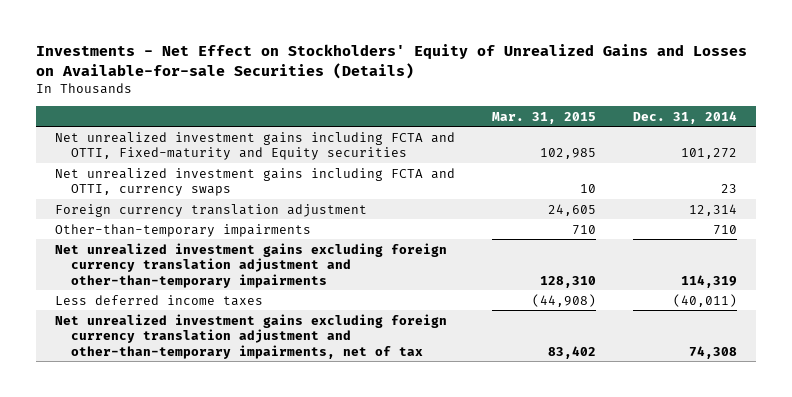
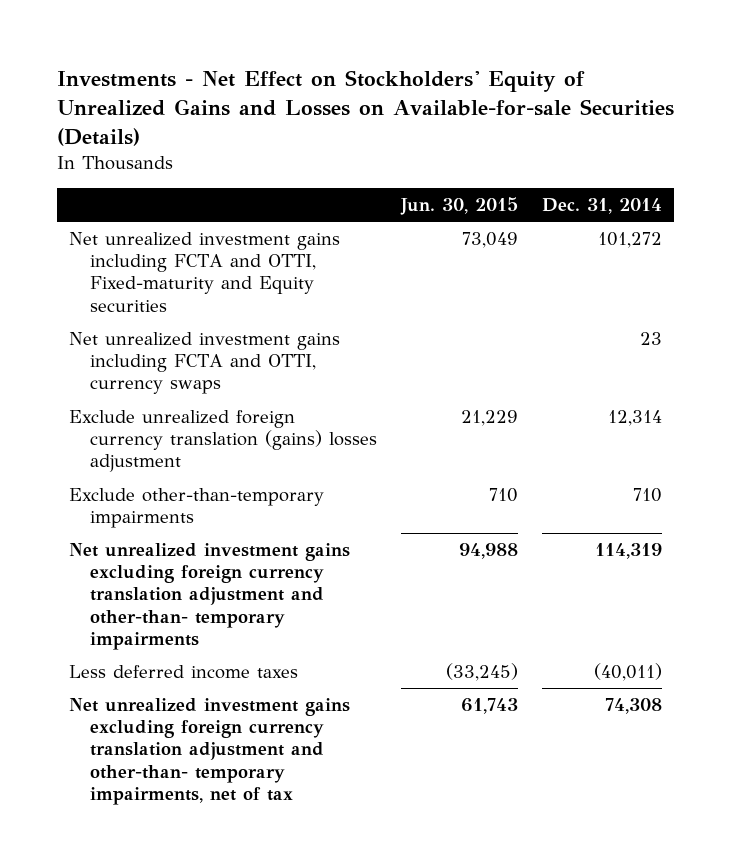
- | Mar. 31, 2015 | Dec. 31, 2014
+ | Jun. 30, 2015 | Dec. 31, 2014
- Foreign currency translation adjustment | 24,605 | 12,314
- Other-than-temporary impairments | 710 | 710
- Net unrealized investment gains excluding foreign currency translation adjustment and other-than-temporary impairments | 128,310 | 114,319
+ Exclude unrealized foreign currency translation (gains) losses adjustment | 21,229 | 12,314
+ Exclude other-than-temporary impairments | 710 | 710
+ Net unrealized investment gains excluding foreign currency translation adjustment and other-than- temporary impairments | 94,988 | 114,319
- Net unrealized investment gains excluding foreign currency translation adjustment and other-than-temporary impairments, net of tax | 83,402 | 74,308
+ Net unrealized investment gains excluding foreign currency translation adjustment and other-than- temporary impairments, net of tax | 61,743 | 74,308

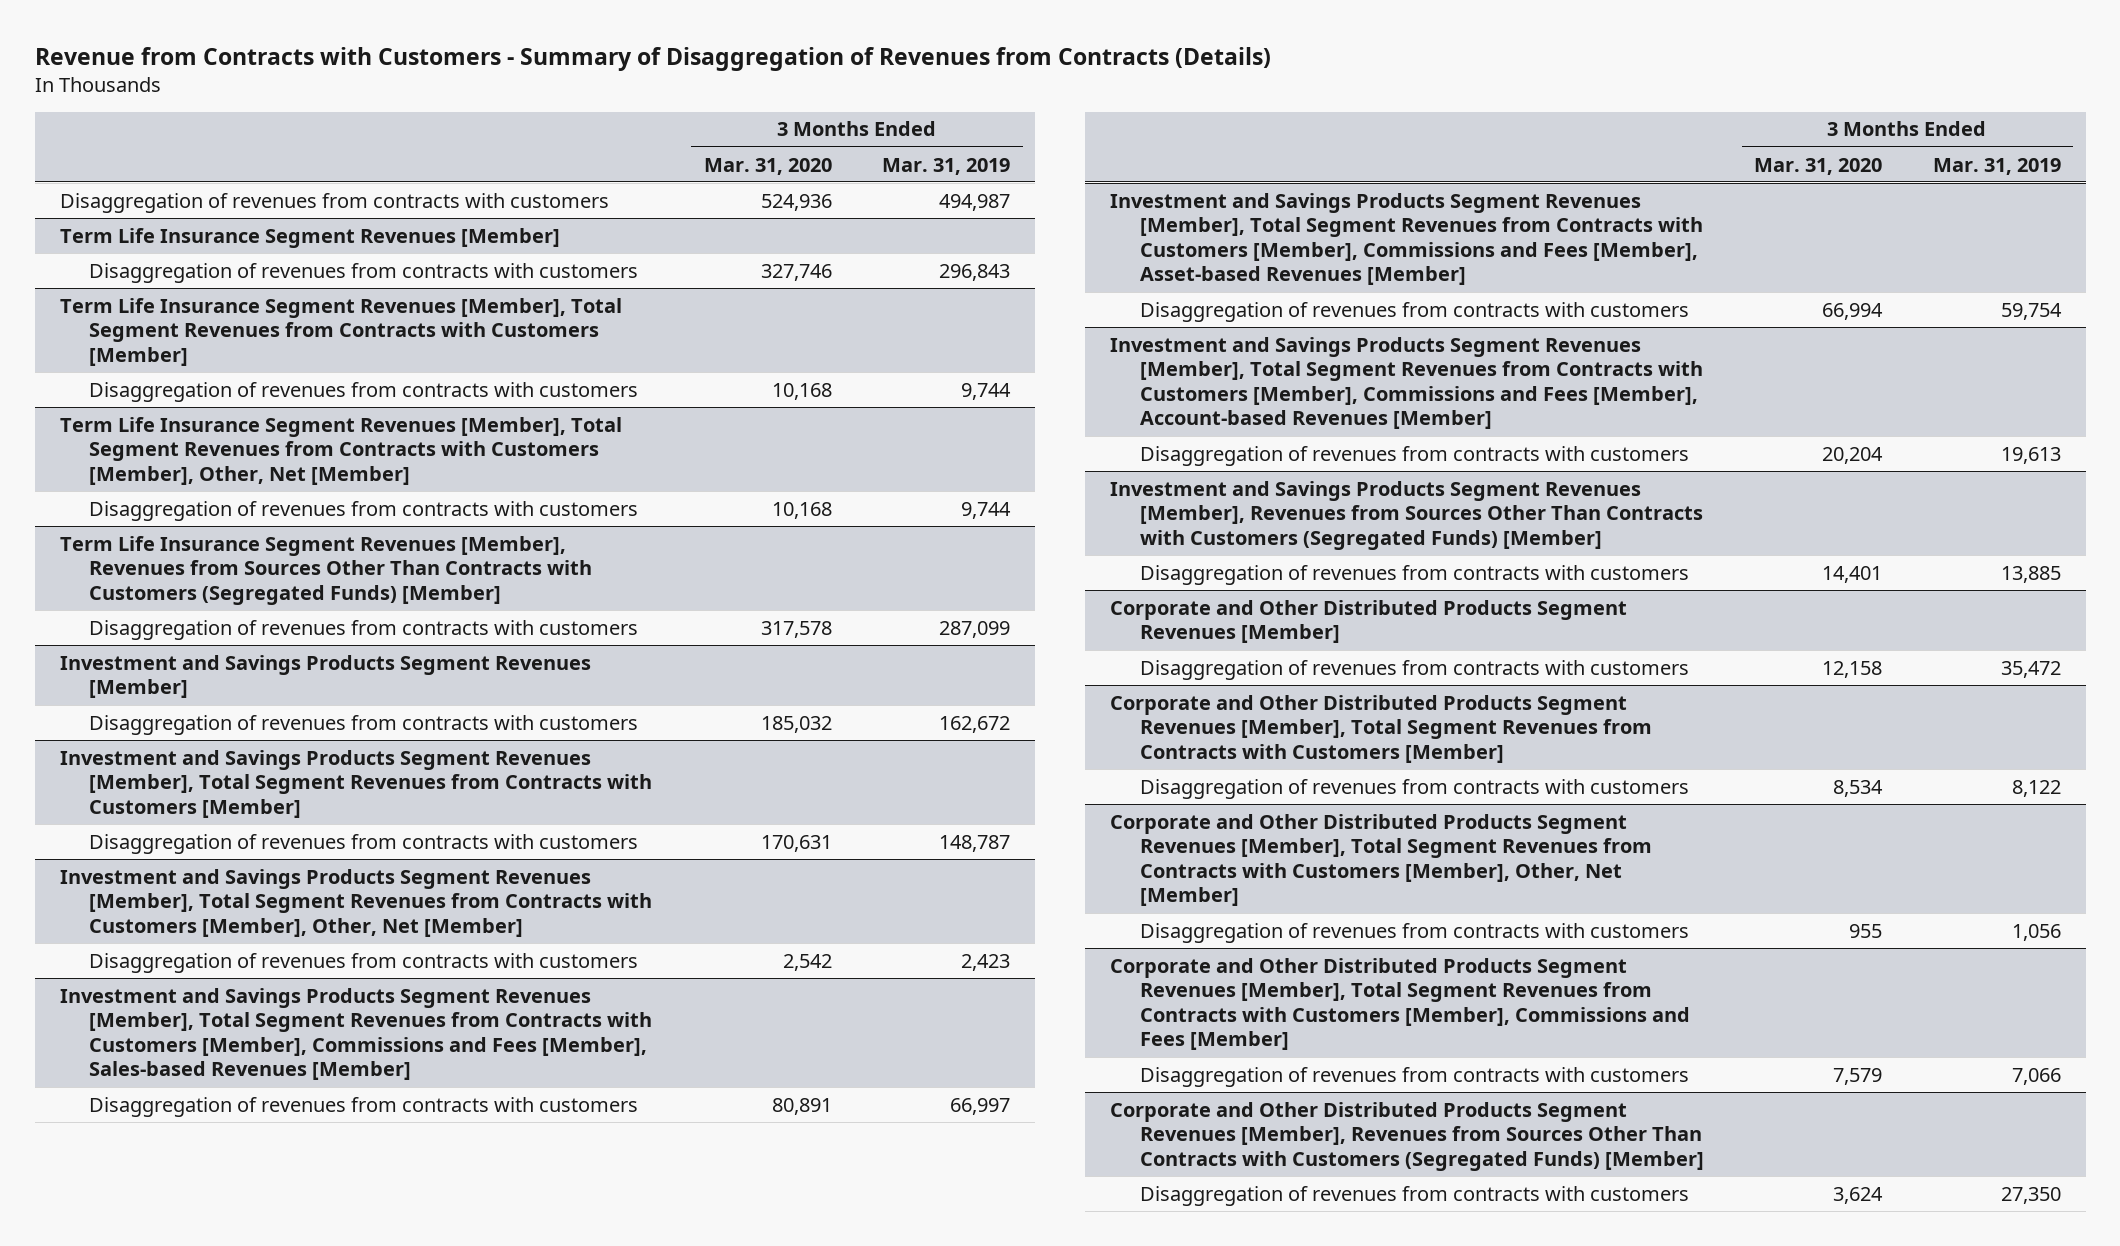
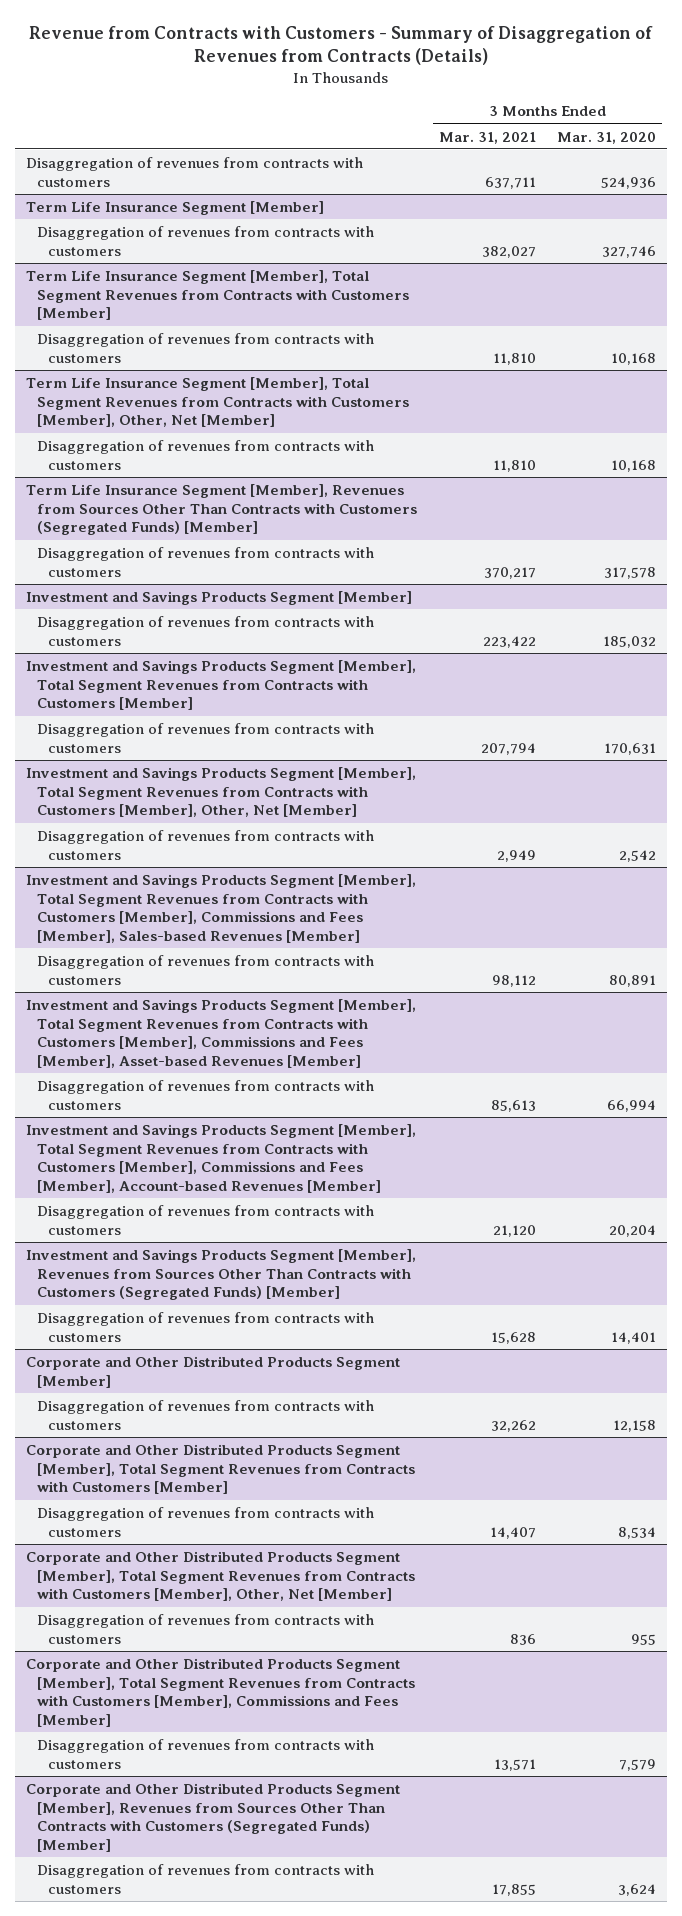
- | 3 Months Ended Mar. 31, 2020 | 3 Months Ended Mar. 31, 2019
+ | 3 Months Ended Mar. 31, 2021 | 3 Months Ended Mar. 31, 2020
- Term Life Insurance Segment Revenues [Member]
+ Term Life Insurance Segment [Member]
- Term Life Insurance Segment Revenues [Member], Total Segment Revenues from Contracts with Customers [Member]
+ Term Life Insurance Segment [Member], Total Segment Revenues from Contracts with Customers [Member]
- Term Life Insurance Segment Revenues [Member], Total Segment Revenues from Contracts with Customers [Member], Other, Net [Member]
+ Term Life Insurance Segment [Member], Total Segment Revenues from Contracts with Customers [Member], Other, Net [Member]
- Term Life Insurance Segment Revenues [Member], Revenues from Sources Other Than Contracts with Customers (Segregated Funds) [Member]
+ Term Life Insurance Segment [Member], Revenues from Sources Other Than Contracts with Customers (Segregated Funds) [Member]
- Investment and Savings Products Segment Revenues [Member]
+ Investment and Savings Products Segment [Member]
- Investment and Savings Products Segment Revenues [Member], Total Segment Revenues from Contracts with Customers [Member]
+ Investment and Savings Products Segment [Member], Total Segment Revenues from Contracts with Customers [Member]
- Investment and Savings Products Segment Revenues [Member], Total Segment Revenues from Contracts with Customers [Member], Other, Net [Member]
+ Investment and Savings Products Segment [Member], Total Segment Revenues from Contracts with Customers [Member], Other, Net [Member]
- Investment and Savings Products Segment Revenues [Member], Total Segment Revenues from Contracts with Customers [Member], Commissions and Fees [Member], Sales-based Revenues [Member]
+ Investment and Savings Products Segment [Member], Total Segment Revenues from Contracts with Customers [Member], Commissions and Fees [Member], Sales-based Revenues [Member]
- Investment and Savings Products Segment Revenues [Member], Total Segment Revenues from Contracts with Customers [Member], Commissions and Fees [Member], Asset-based Revenues [Member]
+ Investment and Savings Products Segment [Member], Total Segment Revenues from Contracts with Customers [Member], Commissions and Fees [Member], Asset-based Revenues [Member]
- Investment and Savings Products Segment Revenues [Member], Total Segment Revenues from Contracts with Customers [Member], Commissions and Fees [Member], Account-based Revenues [Member]
+ Investment and Savings Products Segment [Member], Total Segment Revenues from Contracts with Customers [Member], Commissions and Fees [Member], Account-based Revenues [Member]
- Investment and Savings Products Segment Revenues [Member], Revenues from Sources Other Than Contracts with Customers (Segregated Funds) [Member]
+ Investment and Savings Products Segment [Member], Revenues from Sources Other Than Contracts with Customers (Segregated Funds) [Member]
- Corporate and Other Distributed Products Segment Revenues [Member]
+ Corporate and Other Distributed Products Segment [Member]
- Corporate and Other Distributed Products Segment Revenues [Member], Total Segment Revenues from Contracts with Customers [Member]
+ Corporate and Other Distributed Products Segment [Member], Total Segment Revenues from Contracts with Customers [Member]
- Corporate and Other Distributed Products Segment Revenues [Member], Total Segment Revenues from Contracts with Customers [Member], Other, Net [Member]
+ Corporate and Other Distributed Products Segment [Member], Total Segment Revenues from Contracts with Customers [Member], Other, Net [Member]
- Corporate and Other Distributed Products Segment Revenues [Member], Total Segment Revenues from Contracts with Customers [Member], Commissions and Fees [Member]
+ Corporate and Other Distributed Products Segment [Member], Total Segment Revenues from Contracts with Customers [Member], Commissions and Fees [Member]
- Corporate and Other Distributed Products Segment Revenues [Member], Revenues from Sources Other Than Contracts with Customers (Segregated Funds) [Member]
+ Corporate and Other Distributed Products Segment [Member], Revenues from Sources Other Than Contracts with Customers (Segregated Funds) [Member]

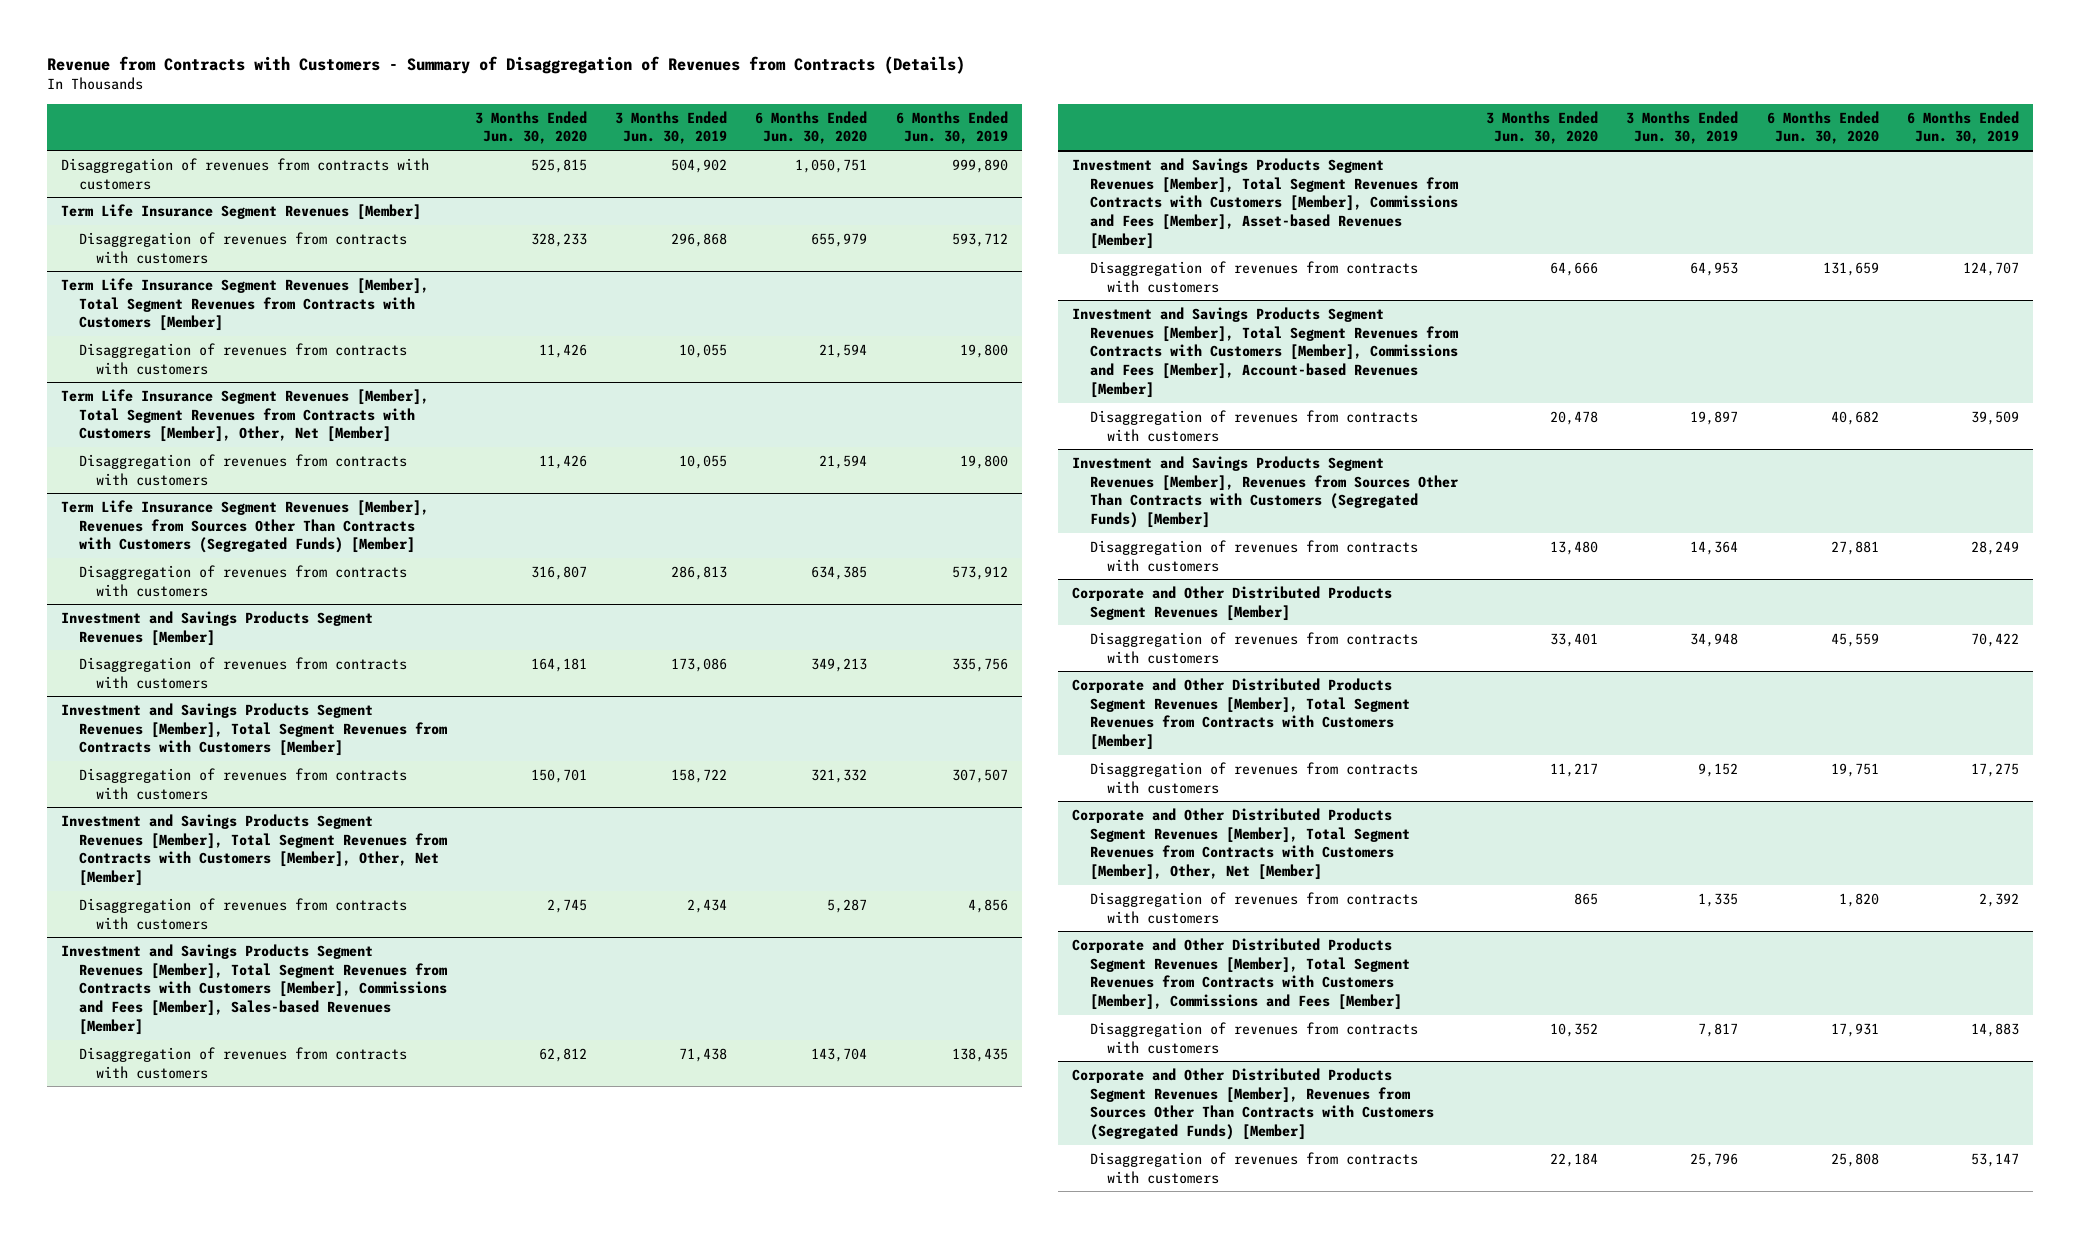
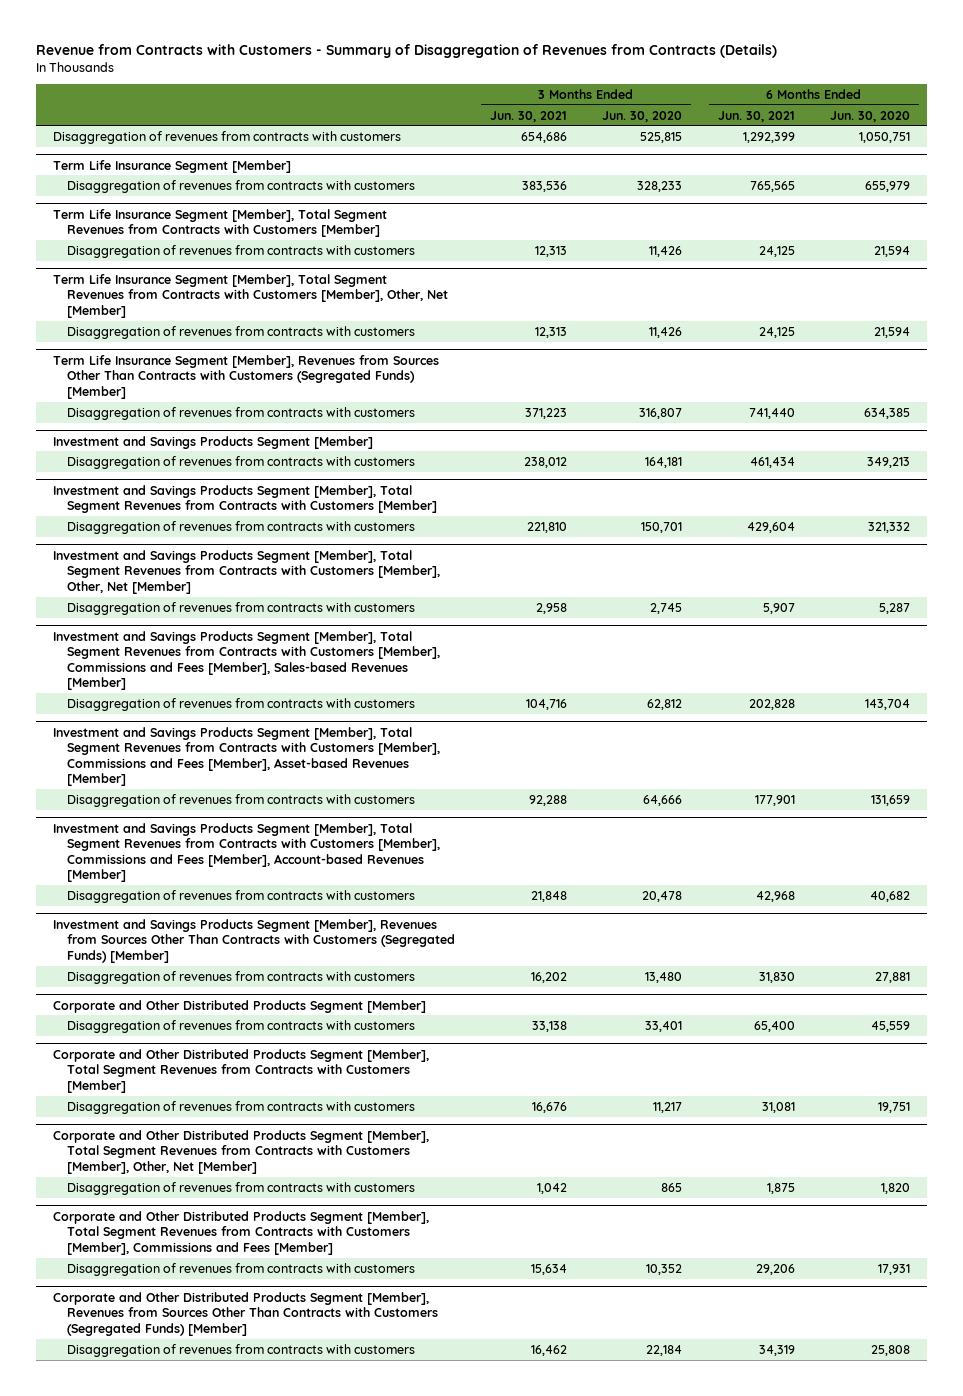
- | 3 Months Ended Jun. 30, 2020 | 3 Months Ended Jun. 30, 2019 | 6 Months Ended Jun. 30, 2020 | 6 Months Ended Jun. 30, 2019
+ | 3 Months Ended Jun. 30, 2021 | 3 Months Ended Jun. 30, 2020 | 6 Months Ended Jun. 30, 2021 | 6 Months Ended Jun. 30, 2020
- Term Life Insurance Segment Revenues [Member]
+ Term Life Insurance Segment [Member]
- Term Life Insurance Segment Revenues [Member], Total Segment Revenues from Contracts with Customers [Member]
+ Term Life Insurance Segment [Member], Total Segment Revenues from Contracts with Customers [Member]
- Term Life Insurance Segment Revenues [Member], Total Segment Revenues from Contracts with Customers [Member], Other, Net [Member]
+ Term Life Insurance Segment [Member], Total Segment Revenues from Contracts with Customers [Member], Other, Net [Member]
- Term Life Insurance Segment Revenues [Member], Revenues from Sources Other Than Contracts with Customers (Segregated Funds) [Member]
+ Term Life Insurance Segment [Member], Revenues from Sources Other Than Contracts with Customers (Segregated Funds) [Member]
- Investment and Savings Products Segment Revenues [Member]
+ Investment and Savings Products Segment [Member]
- Investment and Savings Products Segment Revenues [Member], Total Segment Revenues from Contracts with Customers [Member]
+ Investment and Savings Products Segment [Member], Total Segment Revenues from Contracts with Customers [Member]
- Investment and Savings Products Segment Revenues [Member], Total Segment Revenues from Contracts with Customers [Member], Other, Net [Member]
+ Investment and Savings Products Segment [Member], Total Segment Revenues from Contracts with Customers [Member], Other, Net [Member]
- Investment and Savings Products Segment Revenues [Member], Total Segment Revenues from Contracts with Customers [Member], Commissions and Fees [Member], Sales-based Revenues [Member]
+ Investment and Savings Products Segment [Member], Total Segment Revenues from Contracts with Customers [Member], Commissions and Fees [Member], Sales-based Revenues [Member]
- Investment and Savings Products Segment Revenues [Member], Total Segment Revenues from Contracts with Customers [Member], Commissions and Fees [Member], Asset-based Revenues [Member]
+ Investment and Savings Products Segment [Member], Total Segment Revenues from Contracts with Customers [Member], Commissions and Fees [Member], Asset-based Revenues [Member]
- Investment and Savings Products Segment Revenues [Member], Total Segment Revenues from Contracts with Customers [Member], Commissions and Fees [Member], Account-based Revenues [Member]
+ Investment and Savings Products Segment [Member], Total Segment Revenues from Contracts with Customers [Member], Commissions and Fees [Member], Account-based Revenues [Member]
- Investment and Savings Products Segment Revenues [Member], Revenues from Sources Other Than Contracts with Customers (Segregated Funds) [Member]
+ Investment and Savings Products Segment [Member], Revenues from Sources Other Than Contracts with Customers (Segregated Funds) [Member]
- Corporate and Other Distributed Products Segment Revenues [Member]
+ Corporate and Other Distributed Products Segment [Member]
- Corporate and Other Distributed Products Segment Revenues [Member], Total Segment Revenues from Contracts with Customers [Member]
+ Corporate and Other Distributed Products Segment [Member], Total Segment Revenues from Contracts with Customers [Member]
- Corporate and Other Distributed Products Segment Revenues [Member], Total Segment Revenues from Contracts with Customers [Member], Other, Net [Member]
+ Corporate and Other Distributed Products Segment [Member], Total Segment Revenues from Contracts with Customers [Member], Other, Net [Member]
- Corporate and Other Distributed Products Segment Revenues [Member], Total Segment Revenues from Contracts with Customers [Member], Commissions and Fees [Member]
+ Corporate and Other Distributed Products Segment [Member], Total Segment Revenues from Contracts with Customers [Member], Commissions and Fees [Member]
- Corporate and Other Distributed Products Segment Revenues [Member], Revenues from Sources Other Than Contracts with Customers (Segregated Funds) [Member]
+ Corporate and Other Distributed Products Segment [Member], Revenues from Sources Other Than Contracts with Customers (Segregated Funds) [Member]

